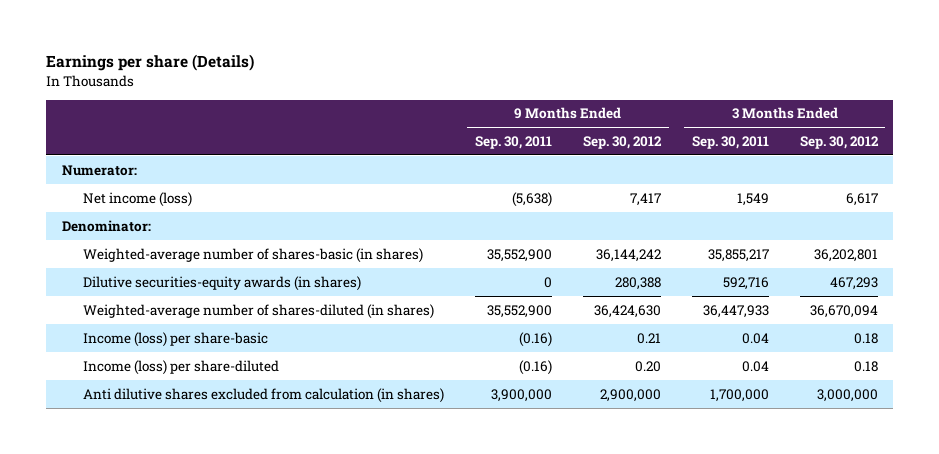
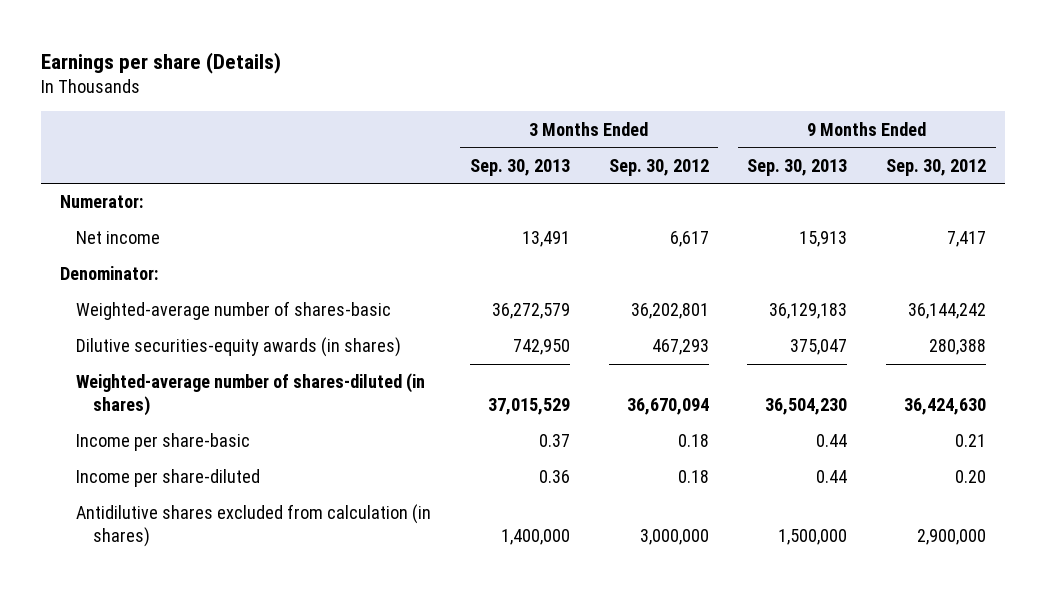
- | 9 Months Ended Sep. 30, 2011 | 9 Months Ended Sep. 30, 2012 | 3 Months Ended Sep. 30, 2011 | 3 Months Ended Sep. 30, 2012
+ | 3 Months Ended Sep. 30, 2013 | 3 Months Ended Sep. 30, 2012 | 9 Months Ended Sep. 30, 2013 | 9 Months Ended Sep. 30, 2012
- Net income (loss) | (5,638) | 7,417 | 1,549 | 6,617
+ Net income | 13,491 | 6,617 | 15,913 | 7,417
- Weighted-average number of shares-basic (in shares) | 35,552,900 | 36,144,242 | 35,855,217 | 36,202,801
+ Weighted-average number of shares-basic | 36,272,579 | 36,202,801 | 36,129,183 | 36,144,242
- Income (loss) per share-basic | (0.16) | 0.21 | 0.04 | 0.18
- Income (loss) per share-diluted | (0.16) | 0.20 | 0.04 | 0.18
- Anti dilutive shares excluded from calculation (in shares) | 3,900,000 | 2,900,000 | 1,700,000 | 3,000,000
+ Income per share-basic | 0.37 | 0.18 | 0.44 | 0.21
+ Income per share-diluted | 0.36 | 0.18 | 0.44 | 0.20
+ Antidilutive shares excluded from calculation (in shares) | 1,400,000 | 3,000,000 | 1,500,000 | 2,900,000

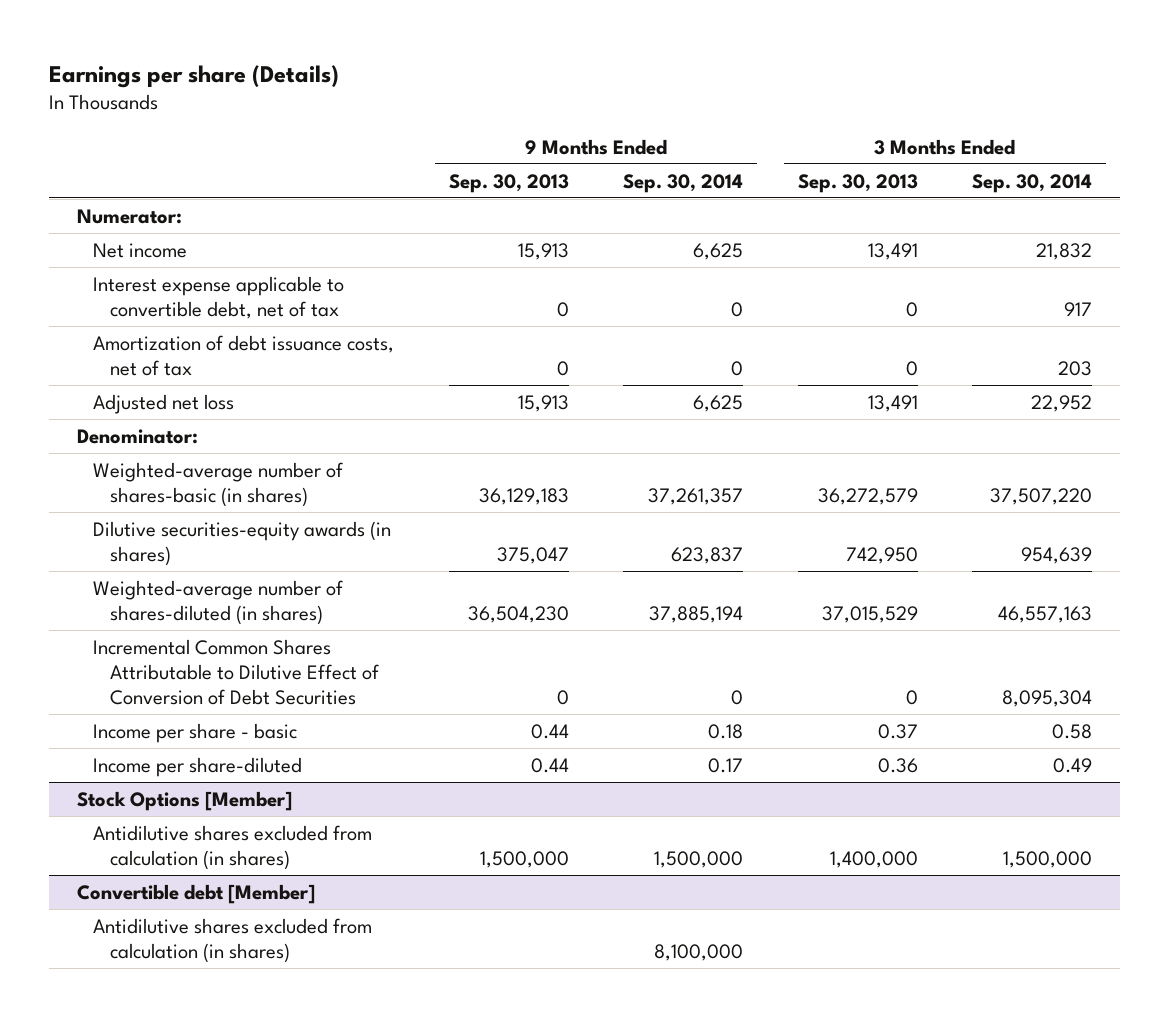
- | 3 Months Ended Sep. 30, 2013 | 3 Months Ended Sep. 30, 2012 | 9 Months Ended Sep. 30, 2013 | 9 Months Ended Sep. 30, 2012
+ | 9 Months Ended Sep. 30, 2013 | 9 Months Ended Sep. 30, 2014 | 3 Months Ended Sep. 30, 2013 | 3 Months Ended Sep. 30, 2014
+ Interest expense applicable to convertible debt, net of tax | 0 | 0 | 0 | 917
+ Amortization of debt issuance costs, net of tax | 0 | 0 | 0 | 203
+ Adjusted net loss | 15,913 | 6,625 | 13,491 | 22,952
- Weighted-average number of shares-basic | 36,272,579 | 36,202,801 | 36,129,183 | 36,144,242
+ Weighted-average number of shares-basic (in shares) | 36,129,183 | 37,261,357 | 36,272,579 | 37,507,220
- Income per share-basic | 0.37 | 0.18 | 0.44 | 0.21
+ Incremental Common Shares Attributable to Dilutive Effect of Conversion of Debt Securities | 0 | 0 | 0 | 8,095,304
+ Income per share - basic | 0.44 | 0.18 | 0.37 | 0.58
+ Stock Options [Member]
+ Convertible debt [Member]
+ Antidilutive shares excluded from calculation (in shares) | | 8,100,000 | |

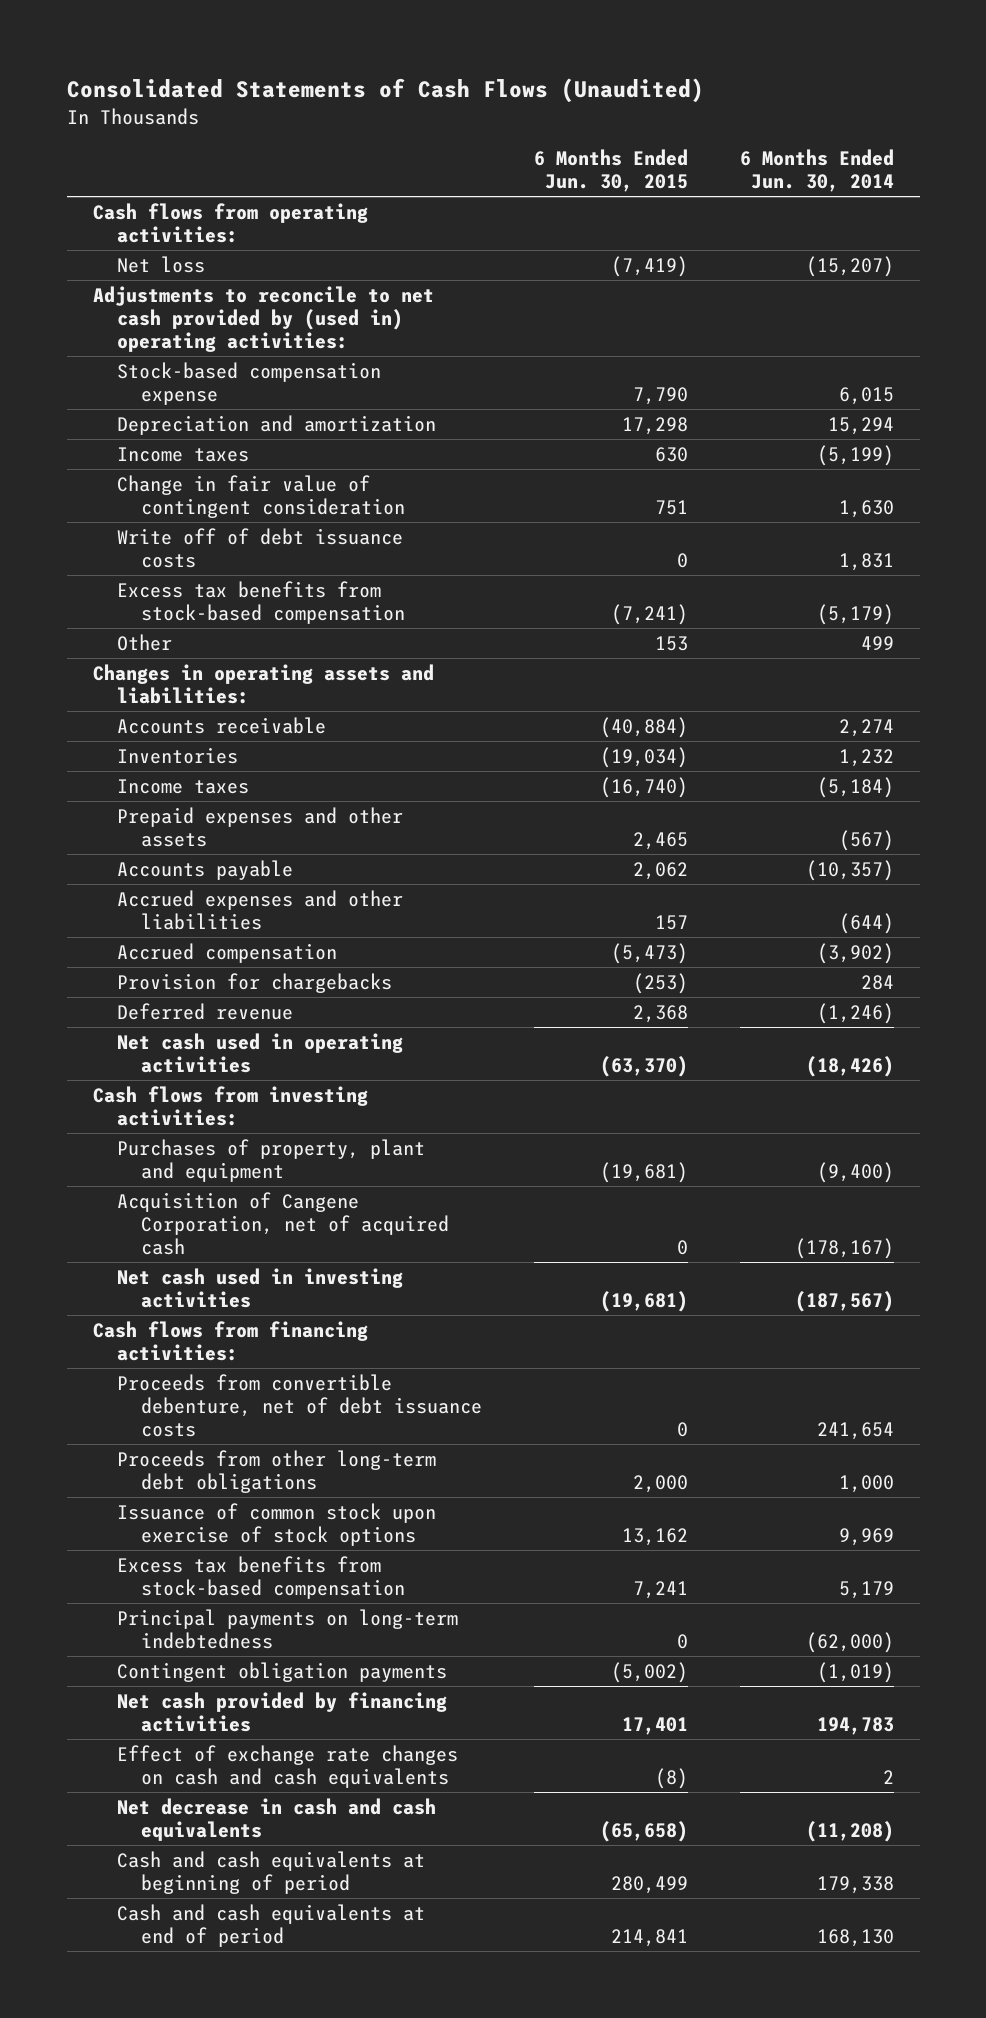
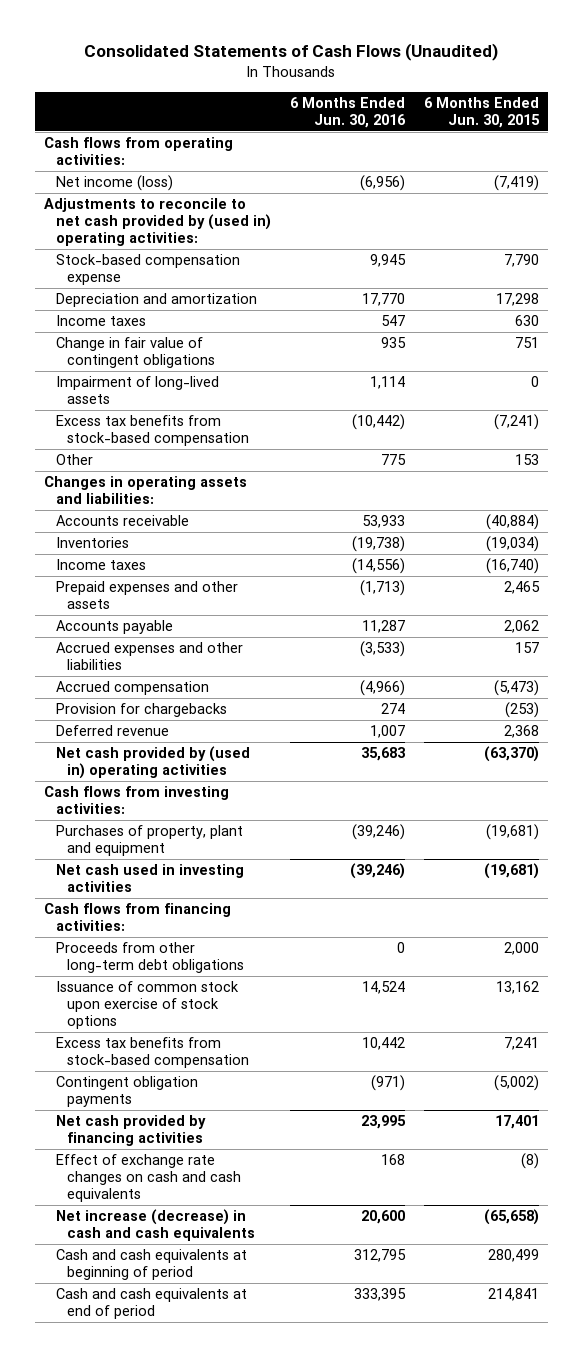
- | 6 Months Ended Jun. 30, 2015 | 6 Months Ended Jun. 30, 2014
+ | 6 Months Ended Jun. 30, 2016 | 6 Months Ended Jun. 30, 2015
- Net loss | (7,419) | (15,207)
+ Net income (loss) | (6,956) | (7,419)
- Change in fair value of contingent consideration | 751 | 1,630
- Write off of debt issuance costs | 0 | 1,831
+ Change in fair value of contingent obligations | 935 | 751
+ Impairment of long-lived assets | 1,114 | 0
- Net cash used in operating activities | (63,370) | (18,426)
+ Net cash provided by (used in) operating activities | 35,683 | (63,370)
- Acquisition of Cangene Corporation, net of acquired cash | 0 | (178,167)
- Proceeds from convertible debenture, net of debt issuance costs | 0 | 241,654
- Principal payments on long-term indebtedness | 0 | (62,000)
- Net decrease in cash and cash equivalents | (65,658) | (11,208)
+ Net increase (decrease) in cash and cash equivalents | 20,600 | (65,658)

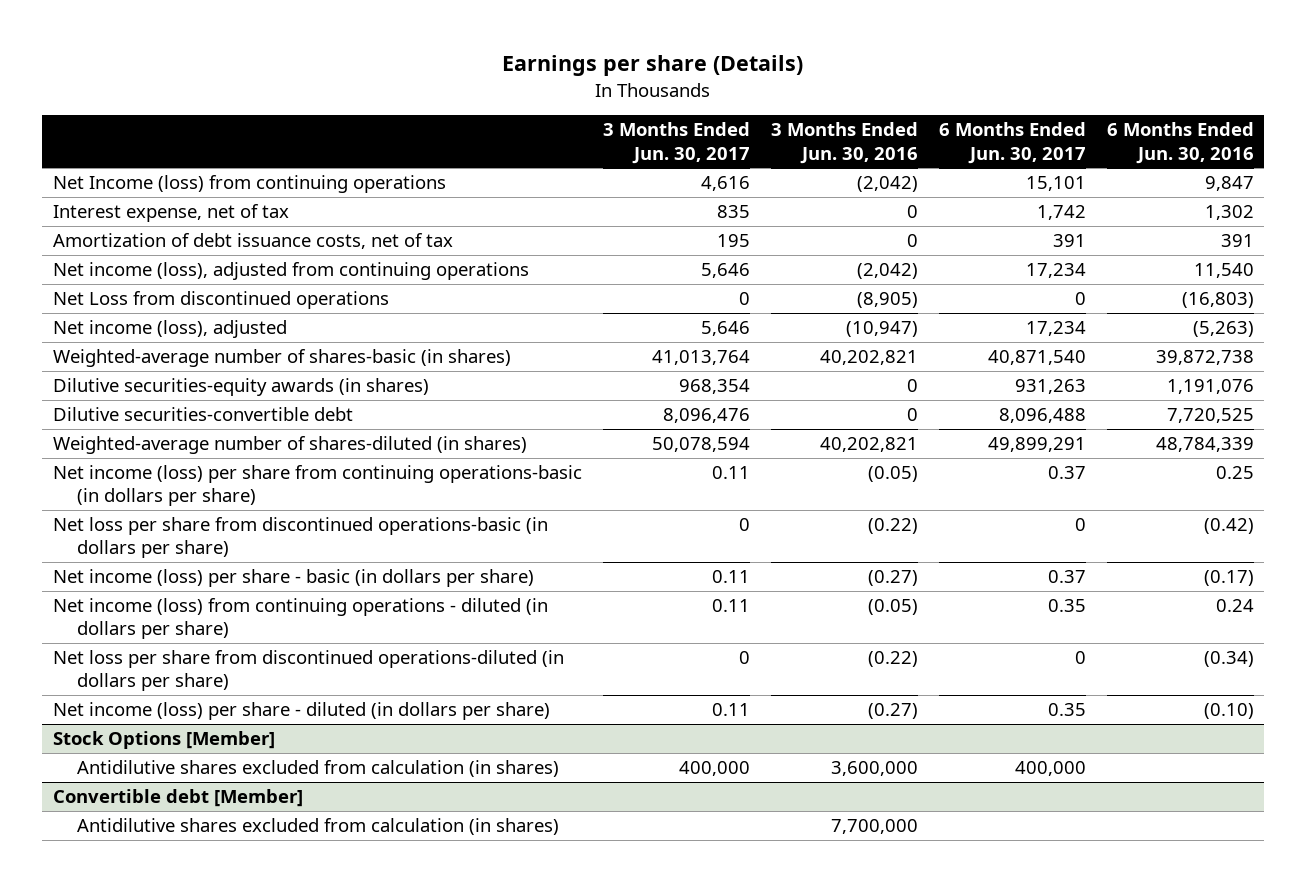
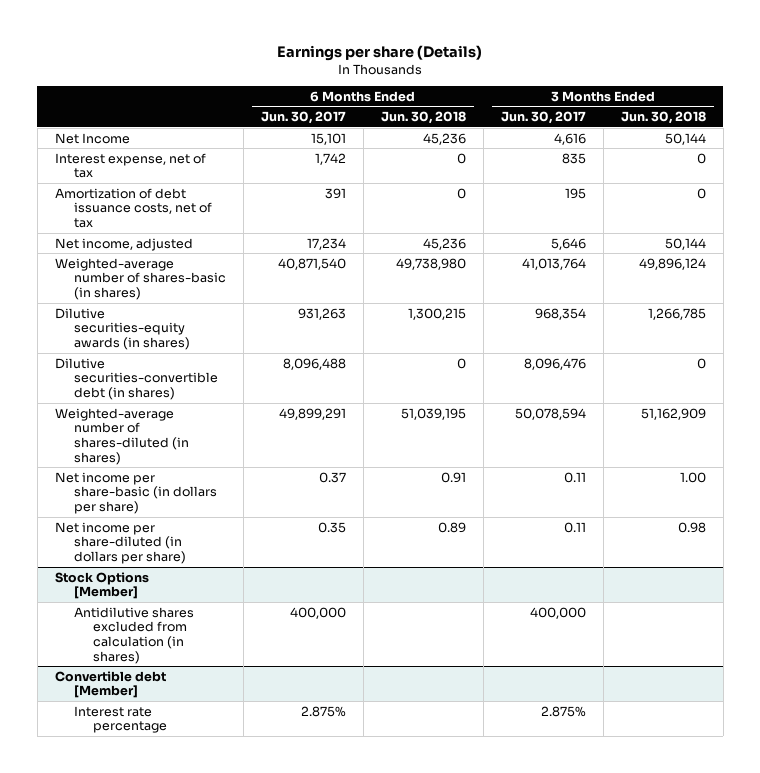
- | 3 Months Ended Jun. 30, 2017 | 3 Months Ended Jun. 30, 2016 | 6 Months Ended Jun. 30, 2017 | 6 Months Ended Jun. 30, 2016
+ | 6 Months Ended Jun. 30, 2017 | 6 Months Ended Jun. 30, 2018 | 3 Months Ended Jun. 30, 2017 | 3 Months Ended Jun. 30, 2018
- Net Income (loss) from continuing operations | 4,616 | (2,042) | 15,101 | 9,847
+ Net Income | 15,101 | 45,236 | 4,616 | 50,144
- Net income (loss), adjusted from continuing operations | 5,646 | (2,042) | 17,234 | 11,540
- Net Loss from discontinued operations | 0 | (8,905) | 0 | (16,803)
- Net income (loss), adjusted | 5,646 | (10,947) | 17,234 | (5,263)
+ Net income, adjusted | 17,234 | 45,236 | 5,646 | 50,144
- Dilutive securities-convertible debt | 8,096,476 | 0 | 8,096,488 | 7,720,525
+ Dilutive securities-convertible debt (in shares) | 8,096,488 | 0 | 8,096,476 | 0
- Net income (loss) per share from continuing operations-basic (in dollars per share) | 0.11 | (0.05) | 0.37 | 0.25
- Net loss per share from discontinued operations-basic (in dollars per share) | 0 | (0.22) | 0 | (0.42)
- Net income (loss) per share - basic (in dollars per share) | 0.11 | (0.27) | 0.37 | (0.17)
- Net income (loss) from continuing operations - diluted (in dollars per share) | 0.11 | (0.05) | 0.35 | 0.24
- Net loss per share from discontinued operations-diluted (in dollars per share) | 0 | (0.22) | 0 | (0.34)
- Net income (loss) per share - diluted (in dollars per share) | 0.11 | (0.27) | 0.35 | (0.10)
+ Net income per share-basic (in dollars per share) | 0.37 | 0.91 | 0.11 | 1.00
+ Net income per share-diluted (in dollars per share) | 0.35 | 0.89 | 0.11 | 0.98
@ Convertible debt [Member]
- Antidilutive shares excluded from calculation (in shares) | | 7,700,000 | |
+ Interest rate percentage | 2.875% | | 2.875% |

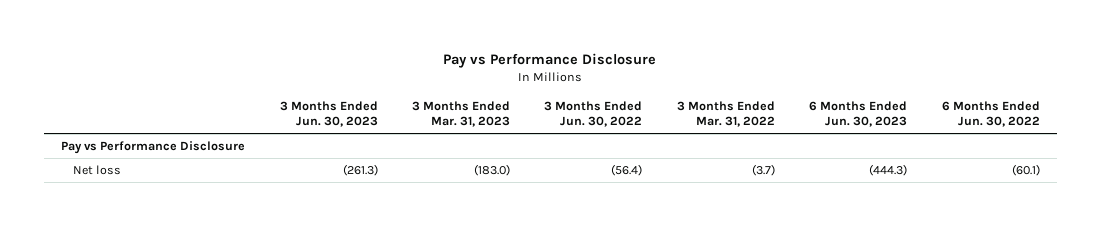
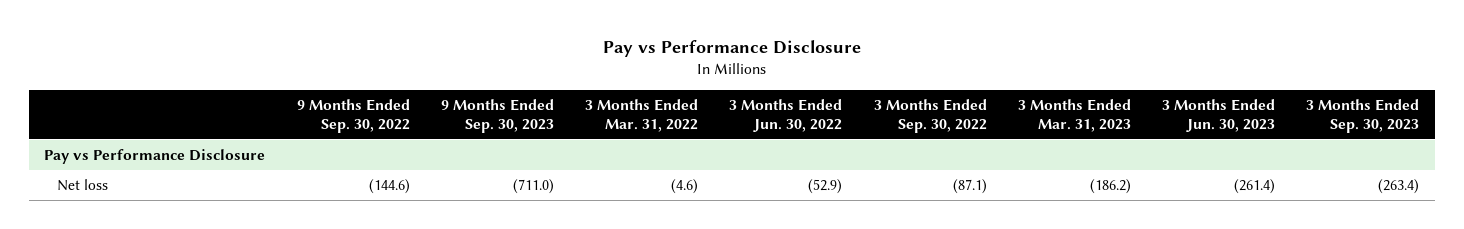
- | 3 Months Ended Jun. 30, 2023 | 3 Months Ended Mar. 31, 2023 | 3 Months Ended Jun. 30, 2022 | 3 Months Ended Mar. 31, 2022 | 6 Months Ended Jun. 30, 2023 | 6 Months Ended Jun. 30, 2022
+ | 9 Months Ended Sep. 30, 2022 | 9 Months Ended Sep. 30, 2023 | 3 Months Ended Mar. 31, 2022 | 3 Months Ended Jun. 30, 2022 | 3 Months Ended Sep. 30, 2022 | 3 Months Ended Mar. 31, 2023 | 3 Months Ended Jun. 30, 2023 | 3 Months Ended Sep. 30, 2023
- Net loss | (261.3) | (183.0) | (56.4) | (3.7) | (444.3) | (60.1)
+ Net loss | (144.6) | (711.0) | (4.6) | (52.9) | (87.1) | (186.2) | (261.4) | (263.4)

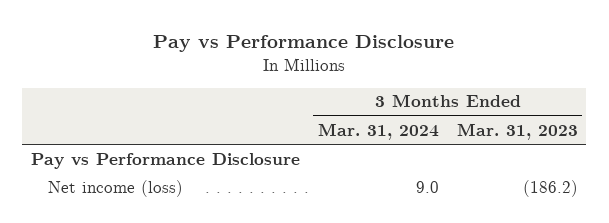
- | 9 Months Ended Sep. 30, 2022 | 9 Months Ended Sep. 30, 2023 | 3 Months Ended Mar. 31, 2022 | 3 Months Ended Jun. 30, 2022 | 3 Months Ended Sep. 30, 2022 | 3 Months Ended Mar. 31, 2023 | 3 Months Ended Jun. 30, 2023 | 3 Months Ended Sep. 30, 2023
+ | 3 Months Ended Mar. 31, 2024 | 3 Months Ended Mar. 31, 2023
- Net loss | (144.6) | (711.0) | (4.6) | (52.9) | (87.1) | (186.2) | (261.4) | (263.4)
+ Net income (loss) | 9.0 | (186.2)

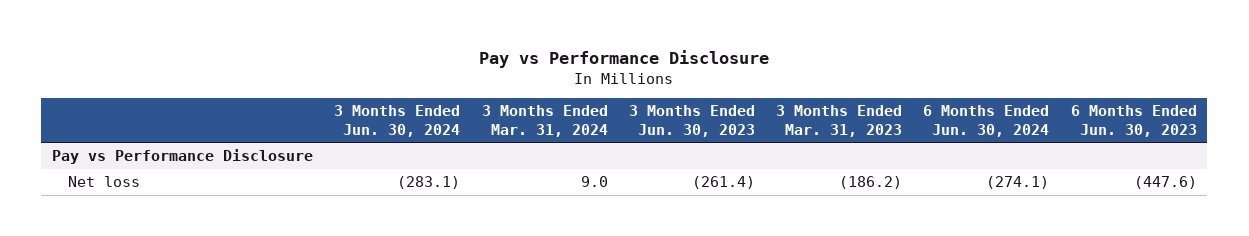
- | 3 Months Ended Mar. 31, 2024 | 3 Months Ended Mar. 31, 2023
+ | 3 Months Ended Jun. 30, 2024 | 3 Months Ended Mar. 31, 2024 | 3 Months Ended Jun. 30, 2023 | 3 Months Ended Mar. 31, 2023 | 6 Months Ended Jun. 30, 2024 | 6 Months Ended Jun. 30, 2023
- Net income (loss) | 9.0 | (186.2)
+ Net loss | (283.1) | 9.0 | (261.4) | (186.2) | (274.1) | (447.6)

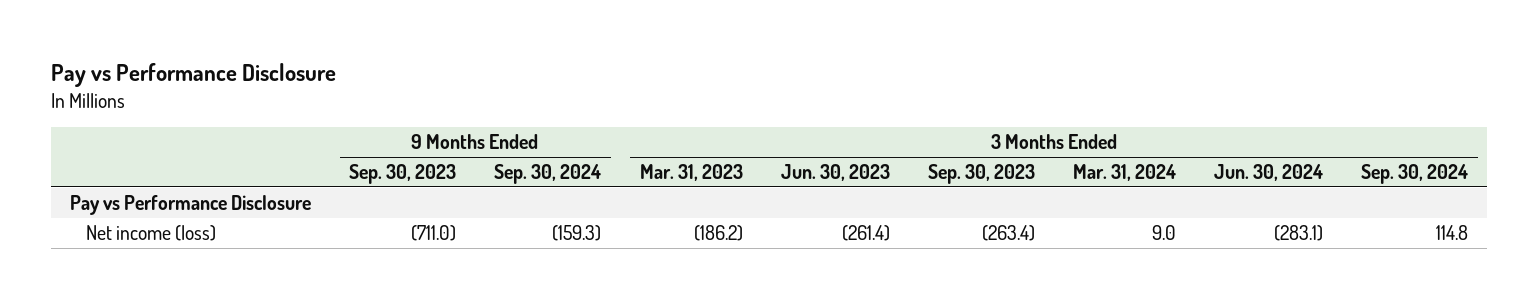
- | 3 Months Ended Jun. 30, 2024 | 3 Months Ended Mar. 31, 2024 | 3 Months Ended Jun. 30, 2023 | 3 Months Ended Mar. 31, 2023 | 6 Months Ended Jun. 30, 2024 | 6 Months Ended Jun. 30, 2023
+ | 9 Months Ended Sep. 30, 2023 | 9 Months Ended Sep. 30, 2024 | 3 Months Ended Mar. 31, 2023 | 3 Months Ended Jun. 30, 2023 | 3 Months Ended Sep. 30, 2023 | 3 Months Ended Mar. 31, 2024 | 3 Months Ended Jun. 30, 2024 | 3 Months Ended Sep. 30, 2024
- Net loss | (283.1) | 9.0 | (261.4) | (186.2) | (274.1) | (447.6)
+ Net income (loss) | (711.0) | (159.3) | (186.2) | (261.4) | (263.4) | 9.0 | (283.1) | 114.8

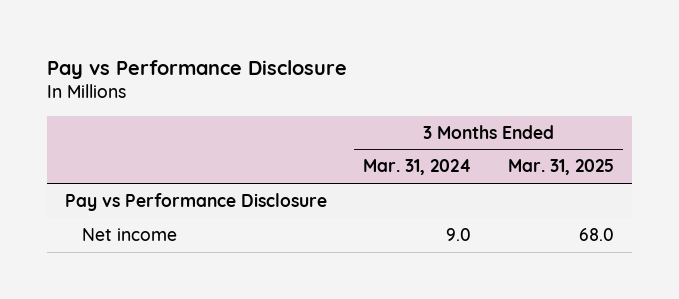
- | 9 Months Ended Sep. 30, 2023 | 9 Months Ended Sep. 30, 2024 | 3 Months Ended Mar. 31, 2023 | 3 Months Ended Jun. 30, 2023 | 3 Months Ended Sep. 30, 2023 | 3 Months Ended Mar. 31, 2024 | 3 Months Ended Jun. 30, 2024 | 3 Months Ended Sep. 30, 2024
+ | 3 Months Ended Mar. 31, 2024 | 3 Months Ended Mar. 31, 2025
- Net income (loss) | (711.0) | (159.3) | (186.2) | (261.4) | (263.4) | 9.0 | (283.1) | 114.8
+ Net income | 9.0 | 68.0

